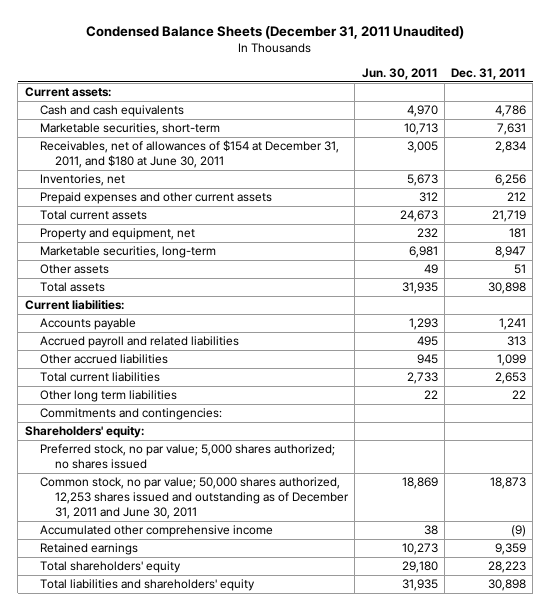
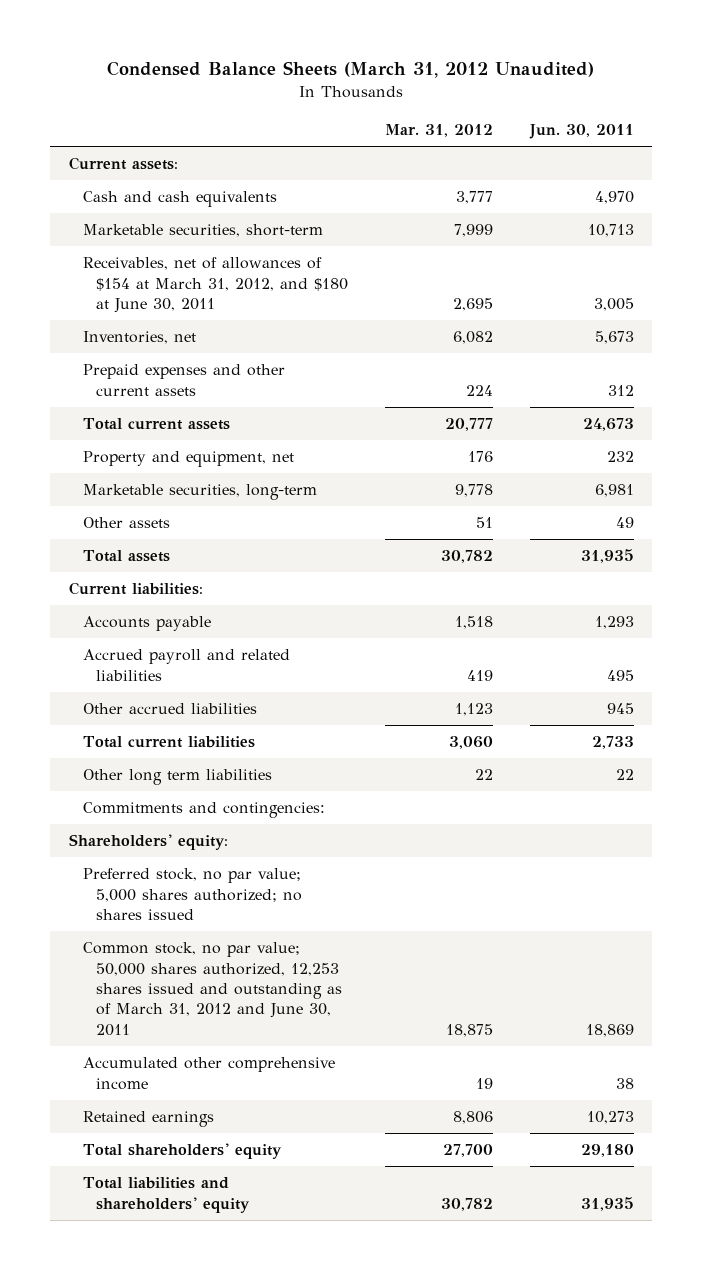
- Condensed Balance Sheets (December 31, 2011 Unaudited)
+ Condensed Balance Sheets (March 31, 2012 Unaudited)
- | Jun. 30, 2011 | Dec. 31, 2011
+ | Mar. 31, 2012 | Jun. 30, 2011
- Receivables, net of allowances of $154 at December 31, 2011, and $180 at June 30, 2011 | 3,005 | 2,834
+ Receivables, net of allowances of $154 at March 31, 2012, and $180 at June 30, 2011 | 2,695 | 3,005
- Common stock, no par value; 50,000 shares authorized, 12,253 shares issued and outstanding as of December 31, 2011 and June 30, 2011 | 18,869 | 18,873
+ Common stock, no par value; 50,000 shares authorized, 12,253 shares issued and outstanding as of March 31, 2012 and June 30, 2011 | 18,875 | 18,869

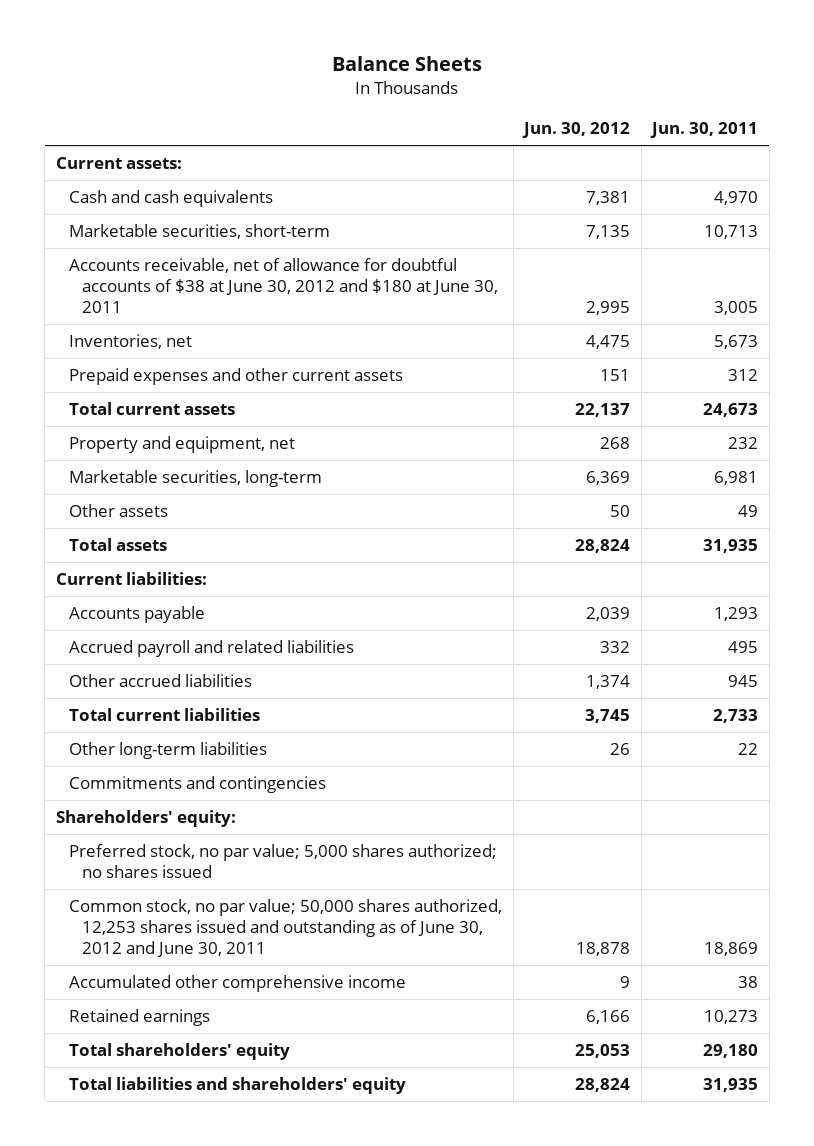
- Condensed Balance Sheets (March 31, 2012 Unaudited)
+ Balance Sheets
- | Mar. 31, 2012 | Jun. 30, 2011
+ | Jun. 30, 2012 | Jun. 30, 2011
- Receivables, net of allowances of $154 at March 31, 2012, and $180 at June 30, 2011 | 2,695 | 3,005
+ Accounts receivable, net of allowance for doubtful accounts of $38 at June 30, 2012 and $180 at June 30, 2011 | 2,995 | 3,005
- Other long term liabilities | 22 | 22
- Commitments and contingencies:
+ Other long-term liabilities | 26 | 22
+ Commitments and contingencies
- Common stock, no par value; 50,000 shares authorized, 12,253 shares issued and outstanding as of March 31, 2012 and June 30, 2011 | 18,875 | 18,869
+ Common stock, no par value; 50,000 shares authorized, 12,253 shares issued and outstanding as of June 30, 2012 and June 30, 2011 | 18,878 | 18,869

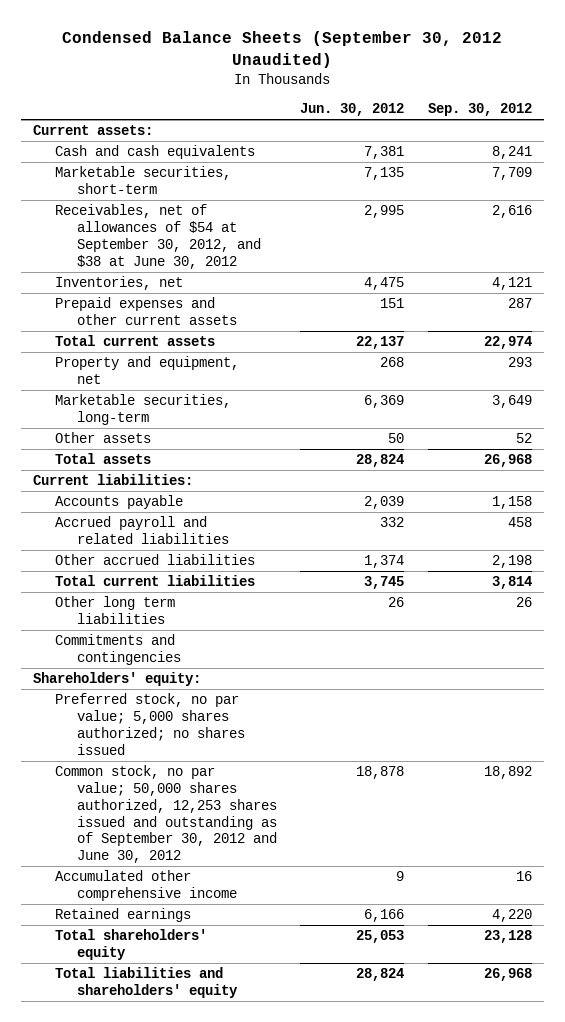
- Balance Sheets
+ Condensed Balance Sheets (September 30, 2012 Unaudited)
- | Jun. 30, 2012 | Jun. 30, 2011
+ | Jun. 30, 2012 | Sep. 30, 2012
- Accounts receivable, net of allowance for doubtful accounts of $38 at June 30, 2012 and $180 at June 30, 2011 | 2,995 | 3,005
+ Receivables, net of allowances of $54 at September 30, 2012, and $38 at June 30, 2012 | 2,995 | 2,616
- Other long-term liabilities | 26 | 22
+ Other long term liabilities | 26 | 26
- Common stock, no par value; 50,000 shares authorized, 12,253 shares issued and outstanding as of June 30, 2012 and June 30, 2011 | 18,878 | 18,869
+ Common stock, no par value; 50,000 shares authorized, 12,253 shares issued and outstanding as of September 30, 2012 and June 30, 2012 | 18,878 | 18,892

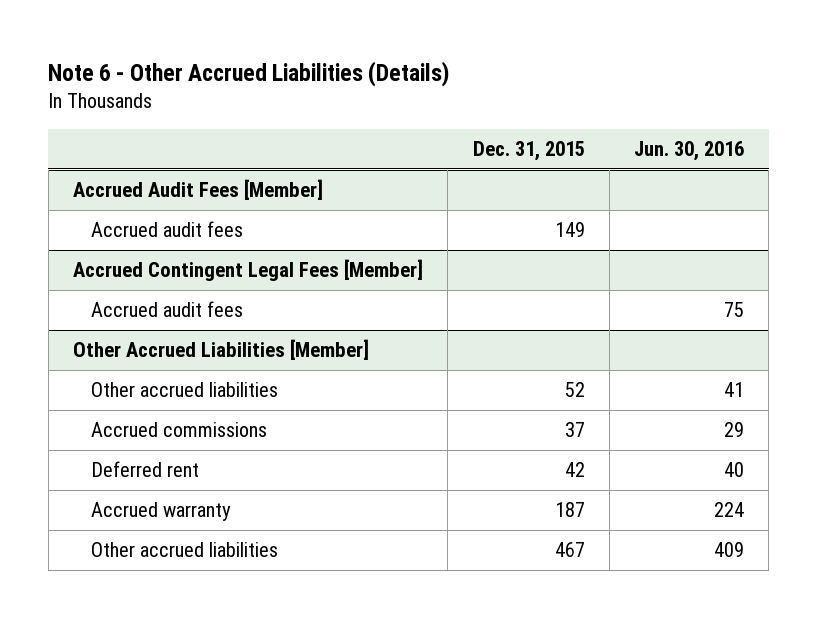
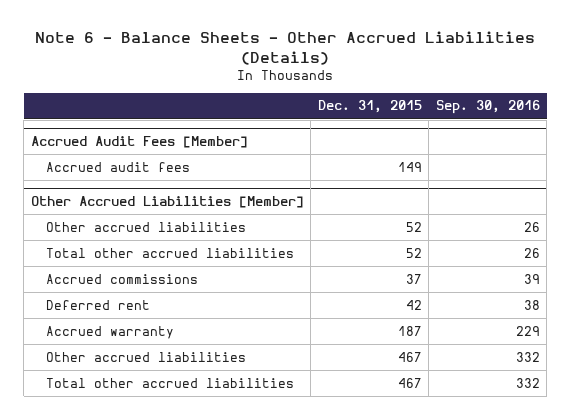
- Note 6 - Other Accrued Liabilities (Details)
+ Note 6 - Balance Sheets - Other Accrued Liabilities (Details)
- | Dec. 31, 2015 | Jun. 30, 2016
+ | Dec. 31, 2015 | Sep. 30, 2016
- Accrued Contingent Legal Fees [Member]
- Accrued audit fees | | 75
@ Other Accrued Liabilities [Member]
+ Total other accrued liabilities | 52 | 26
+ Total other accrued liabilities | 467 | 332

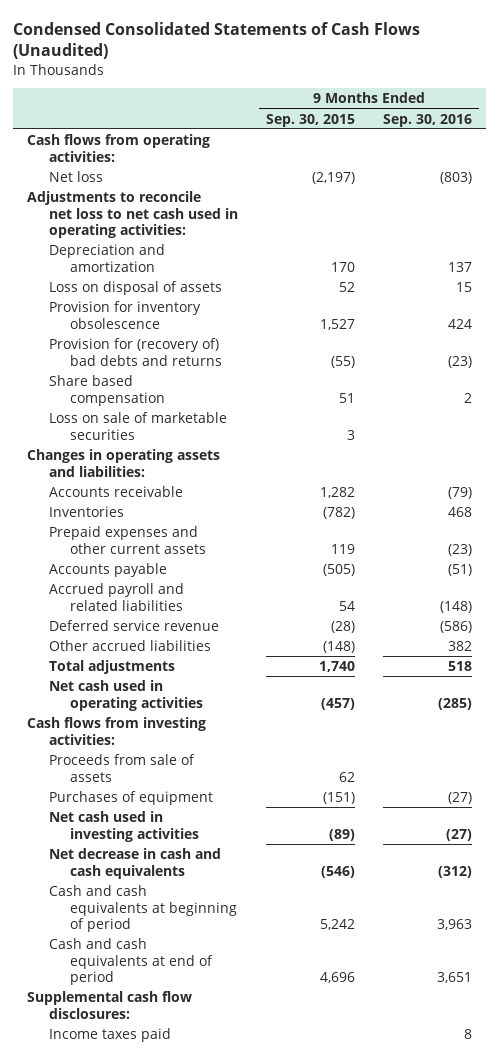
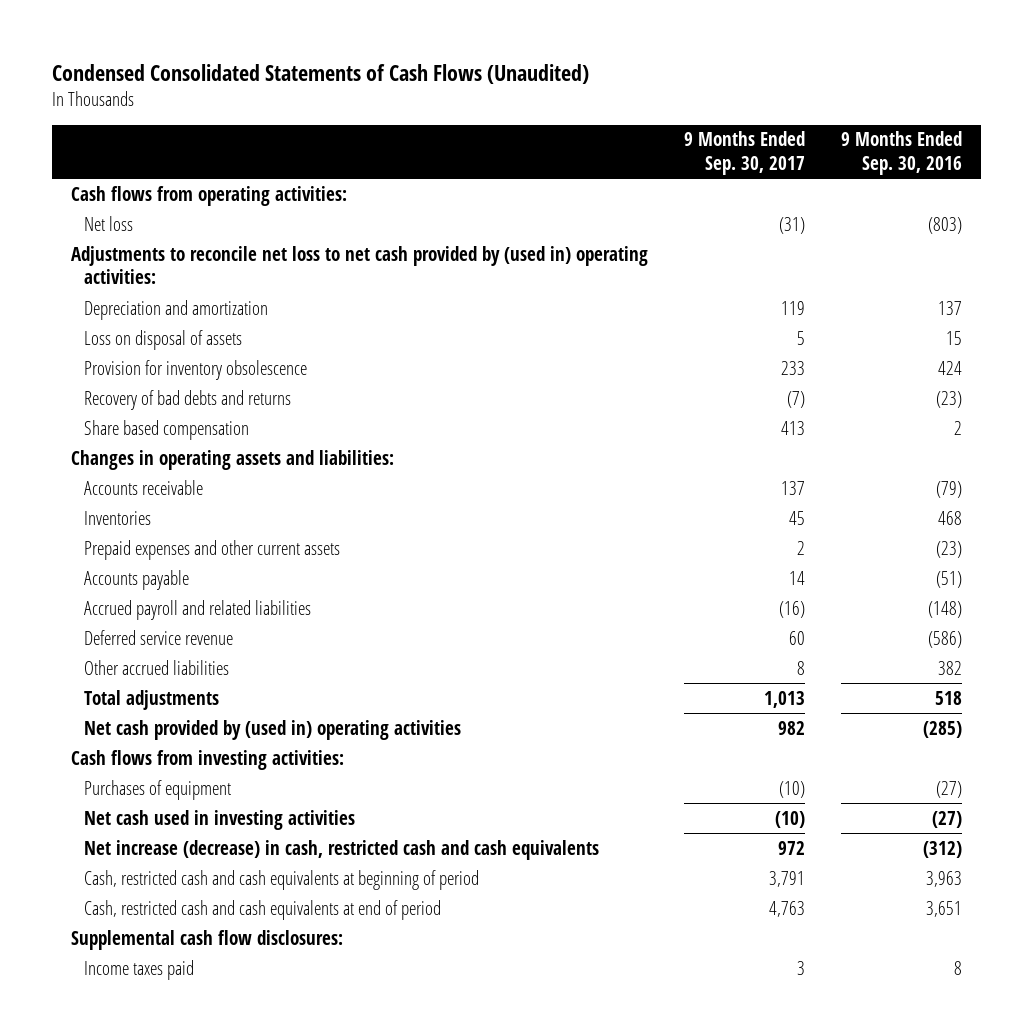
- | 9 Months Ended Sep. 30, 2015 | 9 Months Ended Sep. 30, 2016
+ | 9 Months Ended Sep. 30, 2017 | 9 Months Ended Sep. 30, 2016
- Adjustments to reconcile net loss to net cash used in operating activities:
+ Adjustments to reconcile net loss to net cash provided by (used in) operating activities:
- Provision for (recovery of) bad debts and returns | (55) | (23)
+ Recovery of bad debts and returns | (7) | (23)
- Loss on sale of marketable securities | 3 |
- Net cash used in operating activities | (457) | (285)
+ Net cash provided by (used in) operating activities | 982 | (285)
- Proceeds from sale of assets | 62 |
- Net decrease in cash and cash equivalents | (546) | (312)
- Cash and cash equivalents at beginning of period | 5,242 | 3,963
- Cash and cash equivalents at end of period | 4,696 | 3,651
+ Net increase (decrease) in cash, restricted cash and cash equivalents | 972 | (312)
+ Cash, restricted cash and cash equivalents at beginning of period | 3,791 | 3,963
+ Cash, restricted cash and cash equivalents at end of period | 4,763 | 3,651

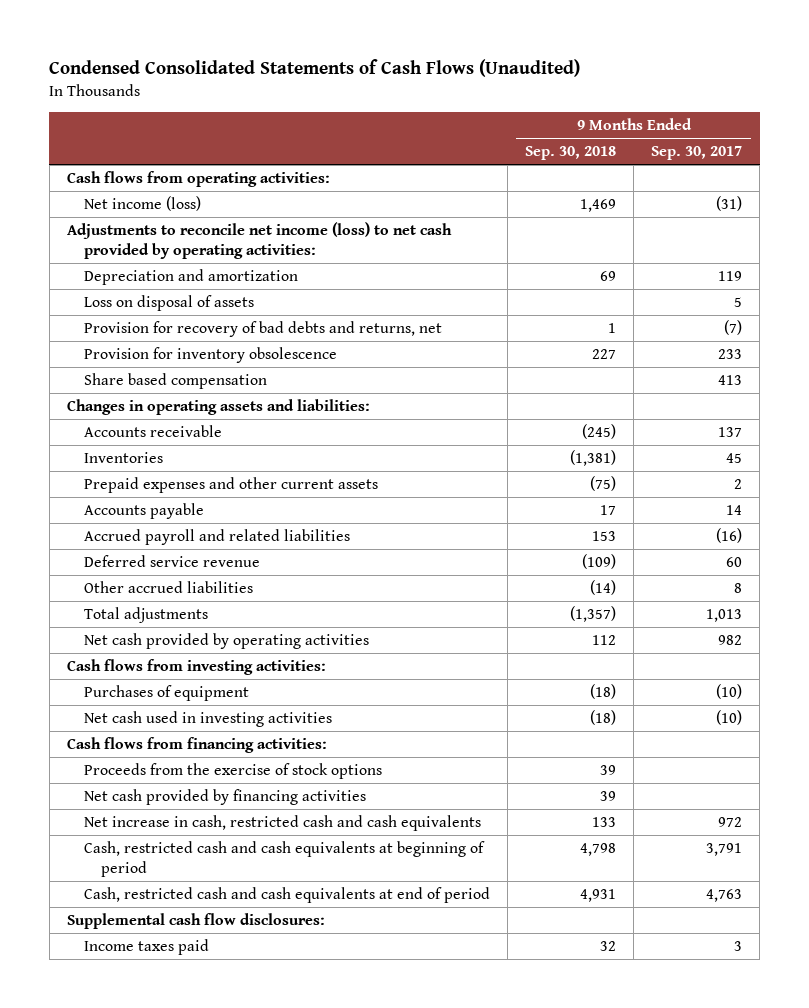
- | 9 Months Ended Sep. 30, 2017 | 9 Months Ended Sep. 30, 2016
+ | 9 Months Ended Sep. 30, 2018 | 9 Months Ended Sep. 30, 2017
- Net loss | (31) | (803)
- Adjustments to reconcile net loss to net cash provided by (used in) operating activities:
+ Net income (loss) | 1,469 | (31)
+ Adjustments to reconcile net income (loss) to net cash provided by operating activities:
+ Provision for recovery of bad debts and returns, net | 1 | (7)
- Recovery of bad debts and returns | (7) | (23)
- Net cash provided by (used in) operating activities | 982 | (285)
+ Net cash provided by operating activities | 112 | 982
- Net increase (decrease) in cash, restricted cash and cash equivalents | 972 | (312)
+ Cash flows from financing activities:
+ Proceeds from the exercise of stock options | 39 |
+ Net cash provided by financing activities | 39 |
+ Net increase in cash, restricted cash and cash equivalents | 133 | 972

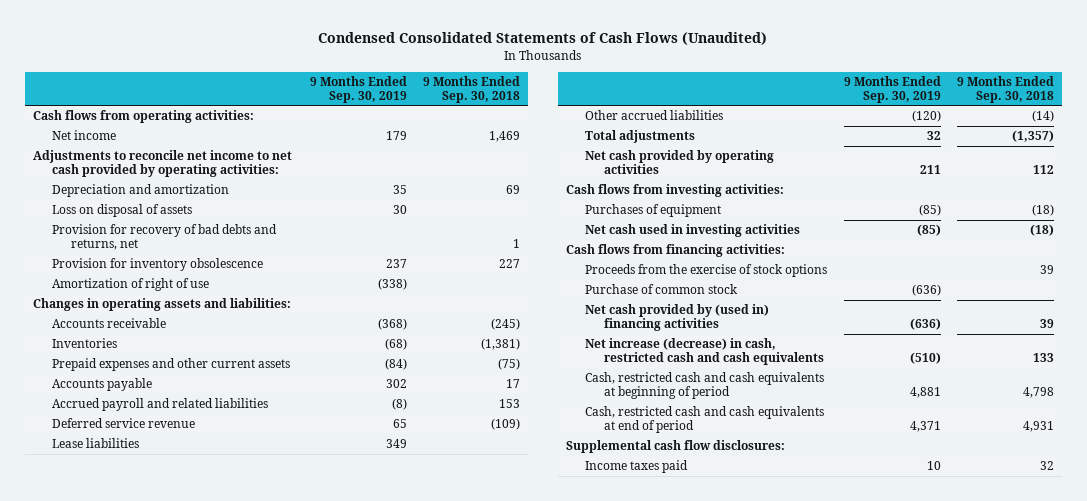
- | 9 Months Ended Sep. 30, 2018 | 9 Months Ended Sep. 30, 2017
+ | 9 Months Ended Sep. 30, 2019 | 9 Months Ended Sep. 30, 2018
- Net income (loss) | 1,469 | (31)
- Adjustments to reconcile net income (loss) to net cash provided by operating activities:
+ Net income | 179 | 1,469
+ Adjustments to reconcile net income to net cash provided by operating activities:
- Share based compensation | | 413
+ Amortization of right of use | (338) |
+ Lease liabilities | 349 |
- Net cash provided by financing activities | 39 |
- Net increase in cash, restricted cash and cash equivalents | 133 | 972
+ Purchase of common stock | (636) |
+ Net cash provided by (used in) financing activities | (636) | 39
+ Net increase (decrease) in cash, restricted cash and cash equivalents | (510) | 133

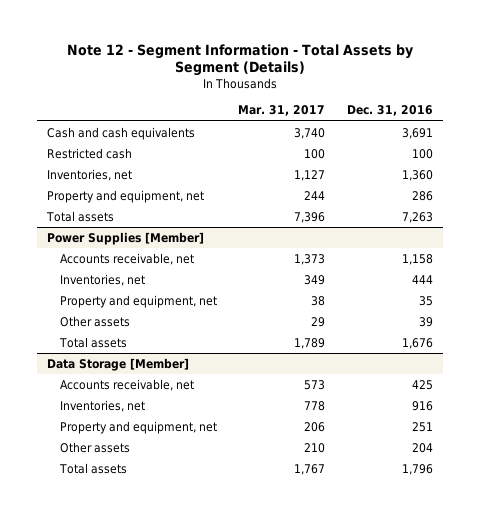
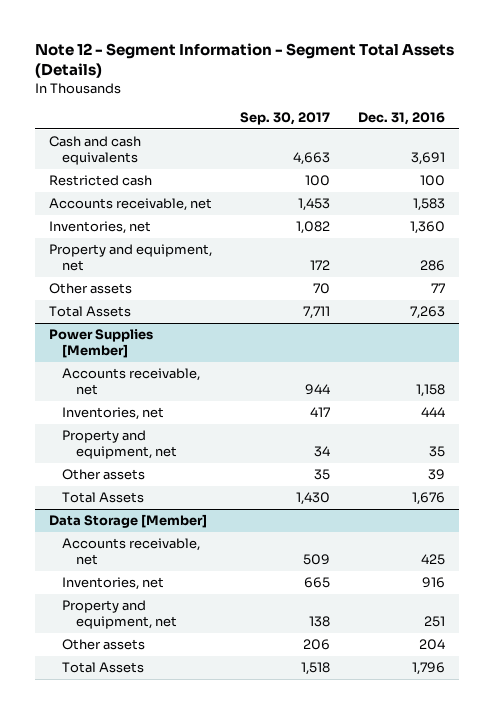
- Note 12 - Segment Information - Total Assets by Segment (Details)
+ Note 12 - Segment Information - Segment Total Assets (Details)
- | Mar. 31, 2017 | Dec. 31, 2016
+ | Sep. 30, 2017 | Dec. 31, 2016
+ Accounts receivable, net | 1,453 | 1,583
- Total assets | 7,396 | 7,263
+ Other assets | 70 | 77
+ Total Assets | 7,711 | 7,263
@ Power Supplies [Member]
- Total assets | 1,789 | 1,676
+ Total Assets | 1,430 | 1,676
@ Data Storage [Member]
- Total assets | 1,767 | 1,796
+ Total Assets | 1,518 | 1,796

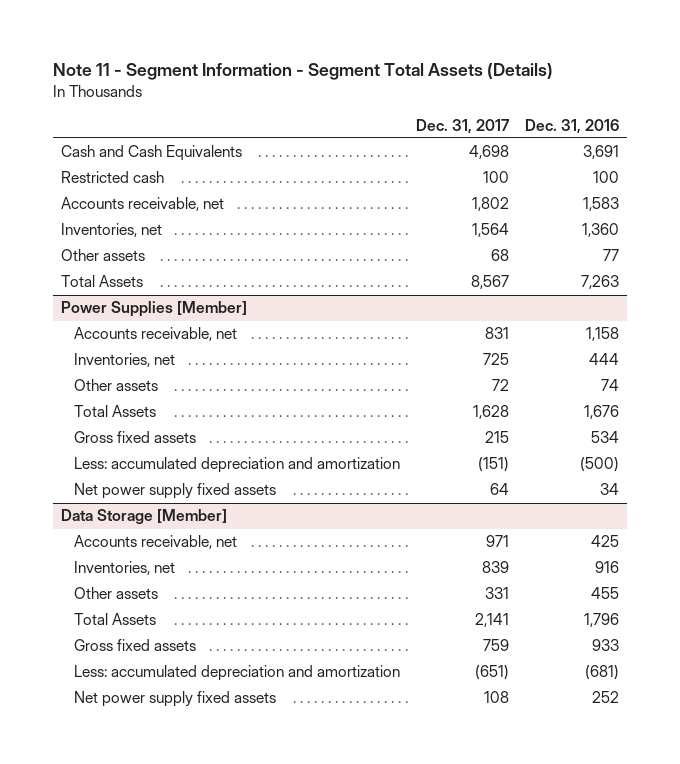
- Note 12 - Segment Information - Segment Total Assets (Details)
+ Note 11 - Segment Information - Segment Total Assets (Details)
- | Sep. 30, 2017 | Dec. 31, 2016
+ | Dec. 31, 2017 | Dec. 31, 2016
- Cash and cash equivalents | 4,663 | 3,691
+ Cash and Cash Equivalents | 4,698 | 3,691
- Property and equipment, net | 172 | 286
@ Power Supplies [Member]
- Property and equipment, net | 34 | 35
- Other assets | 35 | 39
+ Other assets | 72 | 74
+ Gross fixed assets | 215 | 534
+ Less: accumulated depreciation and amortization | (151) | (500)
+ Net power supply fixed assets | 64 | 34
@ Data Storage [Member]
- Property and equipment, net | 138 | 251
- Other assets | 206 | 204
+ Other assets | 331 | 455
+ Gross fixed assets | 759 | 933
+ Less: accumulated depreciation and amortization | (651) | (681)
+ Net power supply fixed assets | 108 | 252

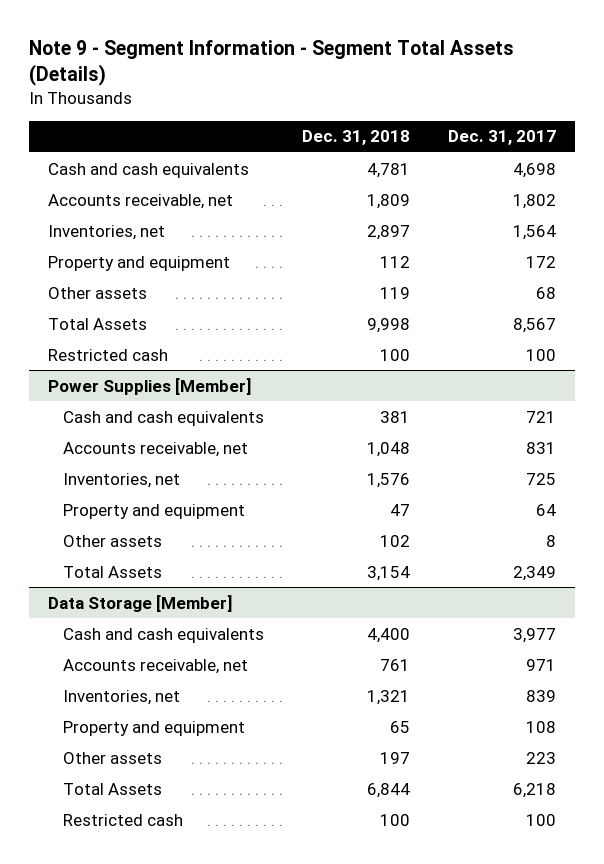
- Note 11 - Segment Information - Segment Total Assets (Details)
+ Note 9 - Segment Information - Segment Total Assets (Details)
- | Dec. 31, 2017 | Dec. 31, 2016
+ | Dec. 31, 2018 | Dec. 31, 2017
- Cash and Cash Equivalents | 4,698 | 3,691
+ Cash and cash equivalents | 4,781 | 4,698
+ Property and equipment | 112 | 172
moved down: Restricted cash | 100 | 100
@ Power Supplies [Member]
+ Cash and cash equivalents | 381 | 721
- Other assets | 72 | 74
- Total Assets | 1,628 | 1,676
- Gross fixed assets | 215 | 534
- Less: accumulated depreciation and amortization | (151) | (500)
- Net power supply fixed assets | 64 | 34
+ Property and equipment | 47 | 64
+ Other assets | 102 | 8
+ Total Assets | 3,154 | 2,349
@ Data Storage [Member]
+ Cash and cash equivalents | 4,400 | 3,977
- Other assets | 331 | 455
- Total Assets | 2,141 | 1,796
- Gross fixed assets | 759 | 933
- Less: accumulated depreciation and amortization | (651) | (681)
- Net power supply fixed assets | 108 | 252
+ Property and equipment | 65 | 108
+ Other assets | 197 | 223
+ Total Assets | 6,844 | 6,218
+ Restricted cash | 100 | 100

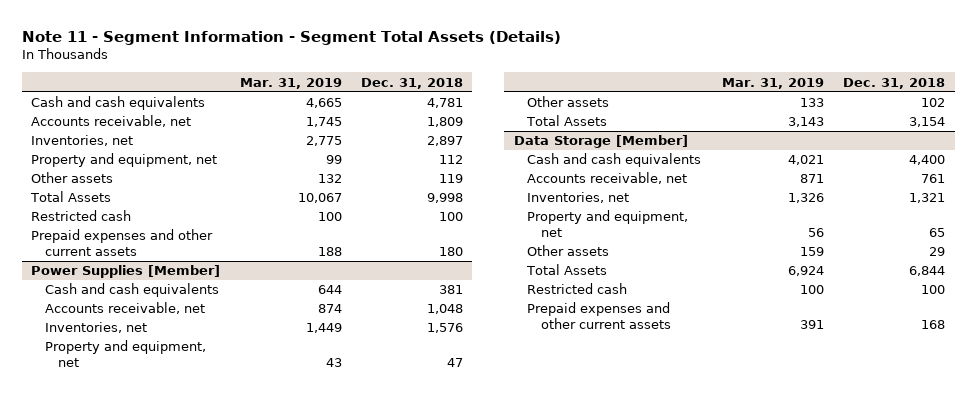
- Note 9 - Segment Information - Segment Total Assets (Details)
+ Note 11 - Segment Information - Segment Total Assets (Details)
- | Dec. 31, 2018 | Dec. 31, 2017
+ | Mar. 31, 2019 | Dec. 31, 2018
- Property and equipment | 112 | 172
+ Property and equipment, net | 99 | 112
+ Prepaid expenses and other current assets | 188 | 180
@ Power Supplies [Member]
- Property and equipment | 47 | 64
+ Property and equipment, net | 43 | 47
@ Data Storage [Member]
- Property and equipment | 65 | 108
- Other assets | 197 | 223
+ Property and equipment, net | 56 | 65
+ Other assets | 159 | 29
+ Prepaid expenses and other current assets | 391 | 168

